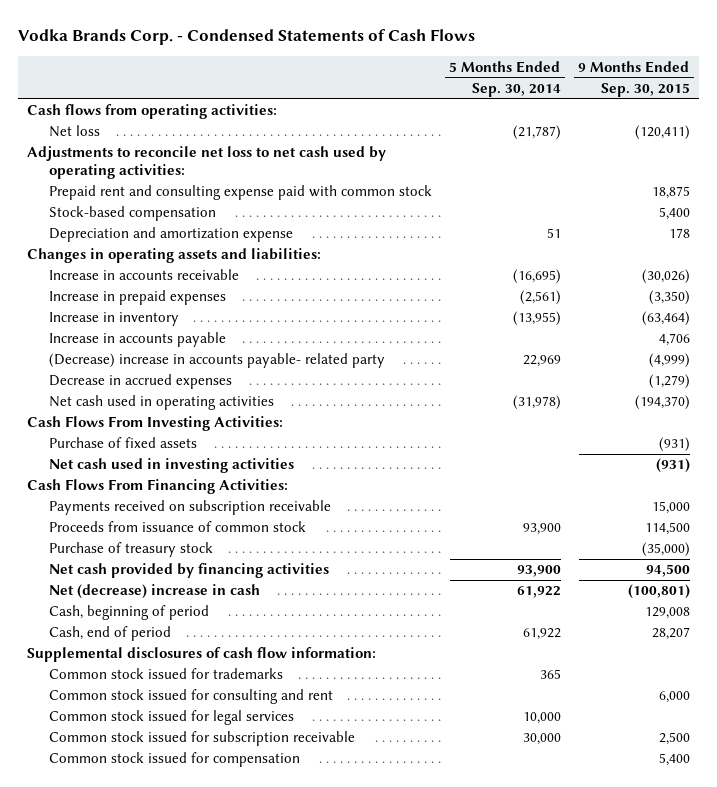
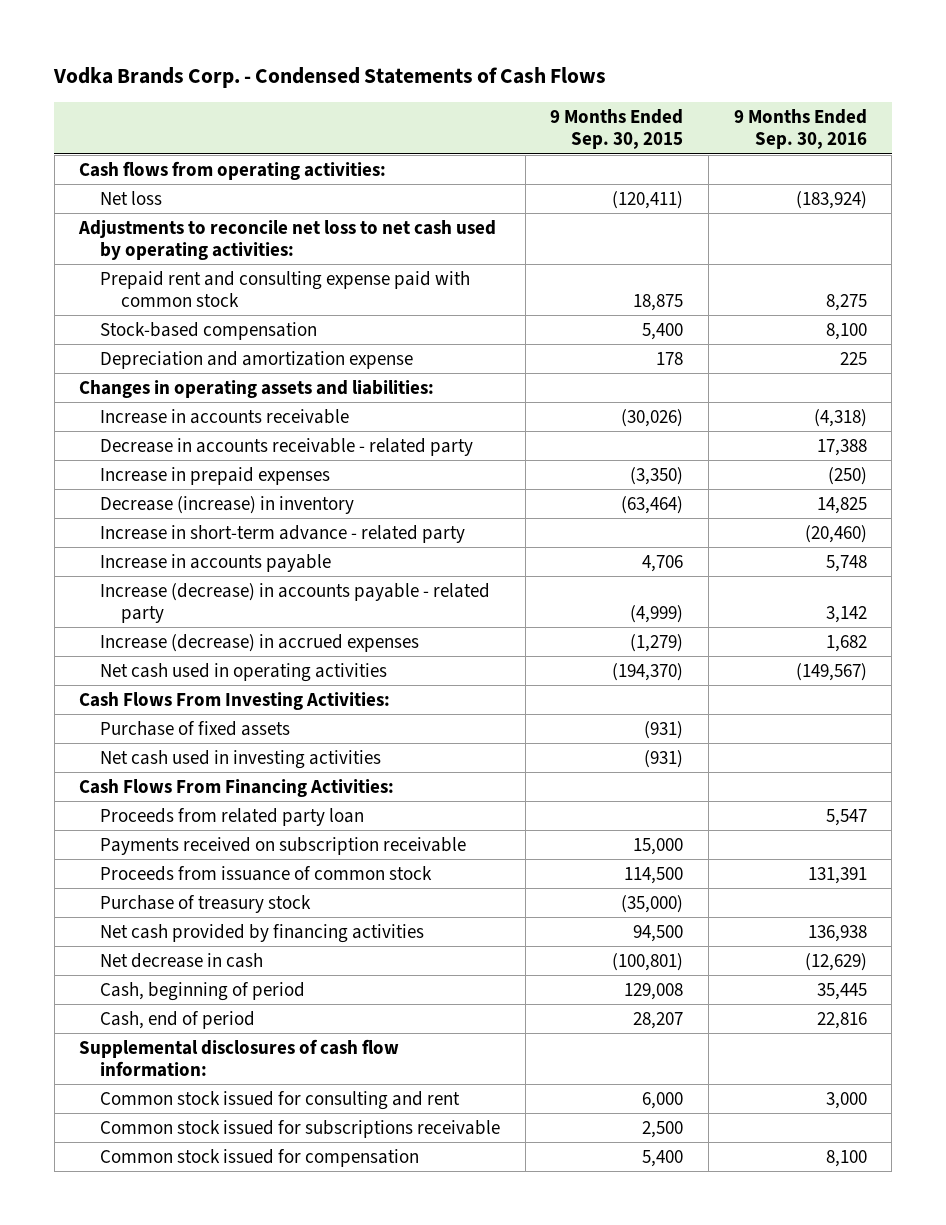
- | 5 Months Ended Sep. 30, 2014 | 9 Months Ended Sep. 30, 2015
+ | 9 Months Ended Sep. 30, 2015 | 9 Months Ended Sep. 30, 2016
+ Decrease in accounts receivable - related party | | 17,388
- Increase in inventory | (13,955) | (63,464)
+ Decrease (increase) in inventory | (63,464) | 14,825
+ Increase in short-term advance - related party | | (20,460)
- (Decrease) increase in accounts payable- related party | 22,969 | (4,999)
- Decrease in accrued expenses | | (1,279)
+ Increase (decrease) in accounts payable - related party | (4,999) | 3,142
+ Increase (decrease) in accrued expenses | (1,279) | 1,682
+ Proceeds from related party loan | | 5,547
- Net (decrease) increase in cash | 61,922 | (100,801)
+ Net decrease in cash | (100,801) | (12,629)
- Common stock issued for trademarks | 365 |
- Common stock issued for legal services | 10,000 |
- Common stock issued for subscription receivable | 30,000 | 2,500
+ Common stock issued for subscriptions receivable | 2,500 |

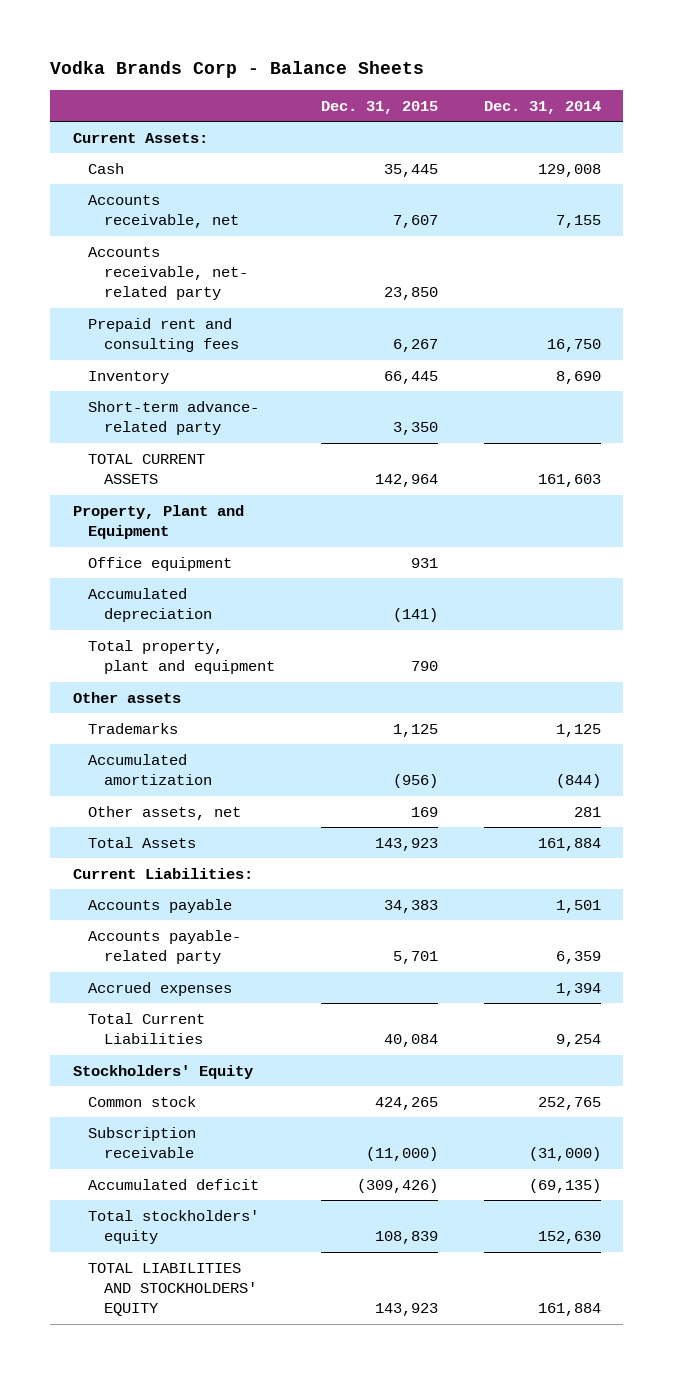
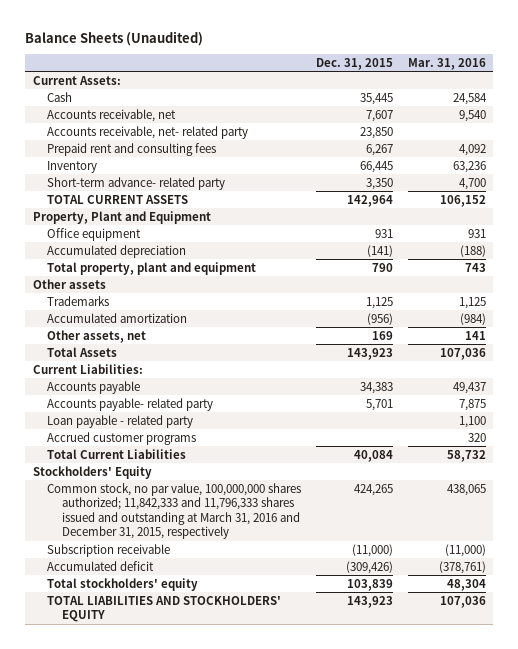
- Vodka Brands Corp - Balance Sheets
+ Balance Sheets (Unaudited)
- | Dec. 31, 2015 | Dec. 31, 2014
+ | Dec. 31, 2015 | Mar. 31, 2016
- Accrued expenses | | 1,394
+ Loan payable - related party | | 1,100
+ Accrued customer programs | | 320
- Common stock | 424,265 | 252,765
+ Common stock, no par value, 100,000,000 shares authorized; 11,842,333 and 11,796,333 shares issued and outstanding at March 31, 2016 and December 31, 2015, respectively | 424,265 | 438,065
- Total stockholders' equity | 108,839 | 152,630
+ Total stockholders' equity | 103,839 | 48,304

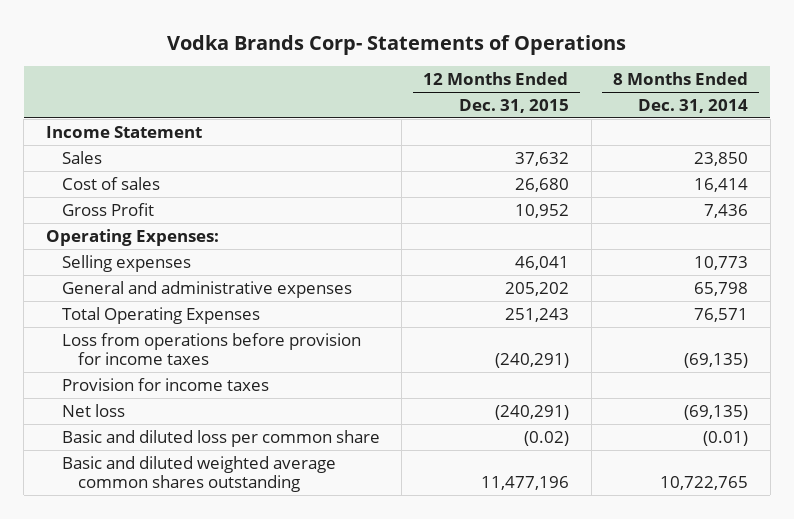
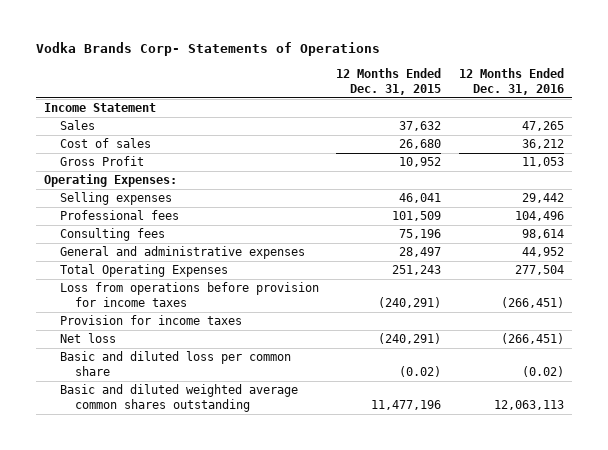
- | 12 Months Ended Dec. 31, 2015 | 8 Months Ended Dec. 31, 2014
+ | 12 Months Ended Dec. 31, 2015 | 12 Months Ended Dec. 31, 2016
- General and administrative expenses | 205,202 | 65,798
+ Professional fees | 101,509 | 104,496
+ Consulting fees | 75,196 | 98,614
+ General and administrative expenses | 28,497 | 44,952

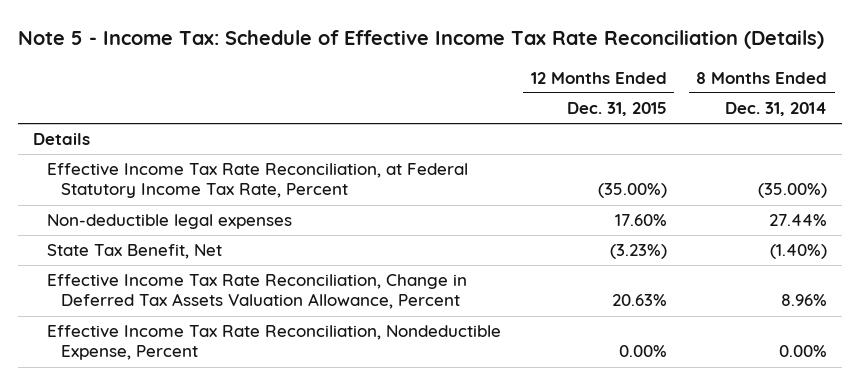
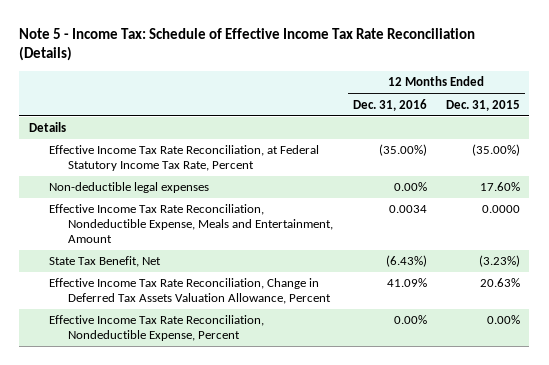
- | 12 Months Ended Dec. 31, 2015 | 8 Months Ended Dec. 31, 2014
+ | 12 Months Ended Dec. 31, 2016 | 12 Months Ended Dec. 31, 2015
+ Effective Income Tax Rate Reconciliation, Nondeductible Expense, Meals and Entertainment, Amount | 0.0034 | 0.0000

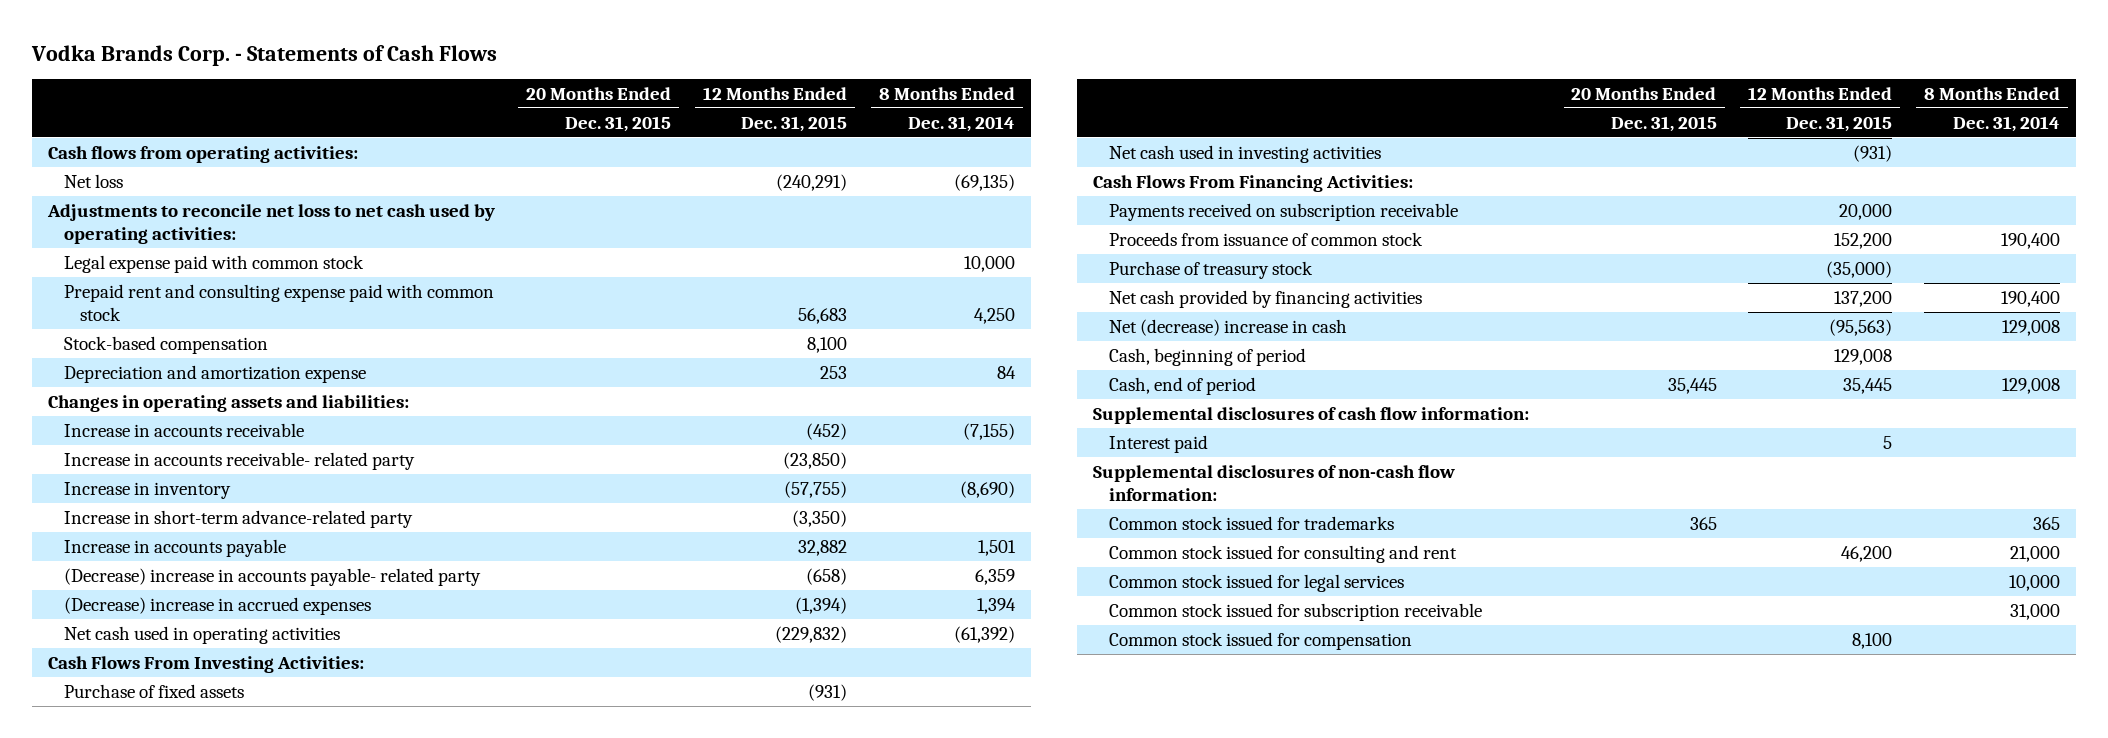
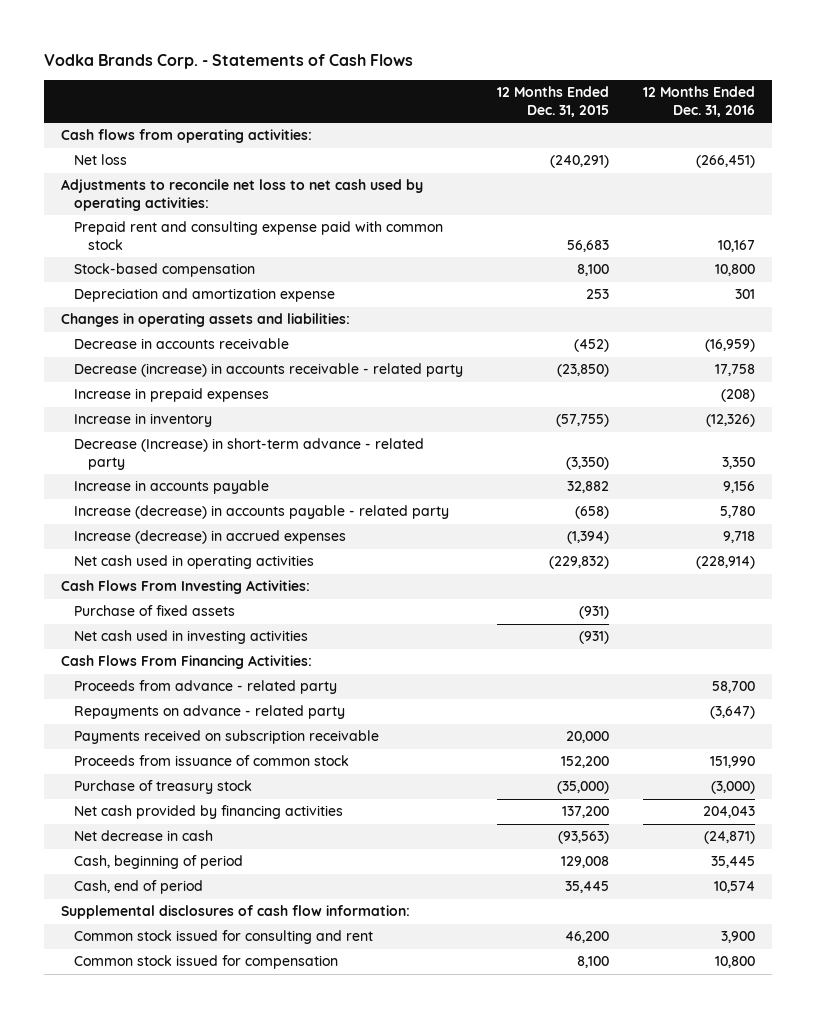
- | 20 Months Ended Dec. 31, 2015 | 12 Months Ended Dec. 31, 2015 | 8 Months Ended Dec. 31, 2014
+ | 12 Months Ended Dec. 31, 2015 | 12 Months Ended Dec. 31, 2016
- Legal expense paid with common stock | | | 10,000
- Increase in accounts receivable | | (452) | (7,155)
- Increase in accounts receivable- related party | | (23,850) |
+ Decrease in accounts receivable | (452) | (16,959)
+ Decrease (increase) in accounts receivable - related party | (23,850) | 17,758
+ Increase in prepaid expenses | | (208)
- Increase in short-term advance-related party | | (3,350) |
+ Decrease (Increase) in short-term advance - related party | (3,350) | 3,350
- (Decrease) increase in accounts payable- related party | | (658) | 6,359
- (Decrease) increase in accrued expenses | | (1,394) | 1,394
+ Increase (decrease) in accounts payable - related party | (658) | 5,780
+ Increase (decrease) in accrued expenses | (1,394) | 9,718
+ Proceeds from advance - related party | | 58,700
+ Repayments on advance - related party | | (3,647)
- Net (decrease) increase in cash | | (95,563) | 129,008
+ Net decrease in cash | (93,563) | (24,871)
- Interest paid | | 5 |
- Supplemental disclosures of non-cash flow information:
- Common stock issued for trademarks | 365 | | 365
- Common stock issued for legal services | | | 10,000
- Common stock issued for subscription receivable | | | 31,000

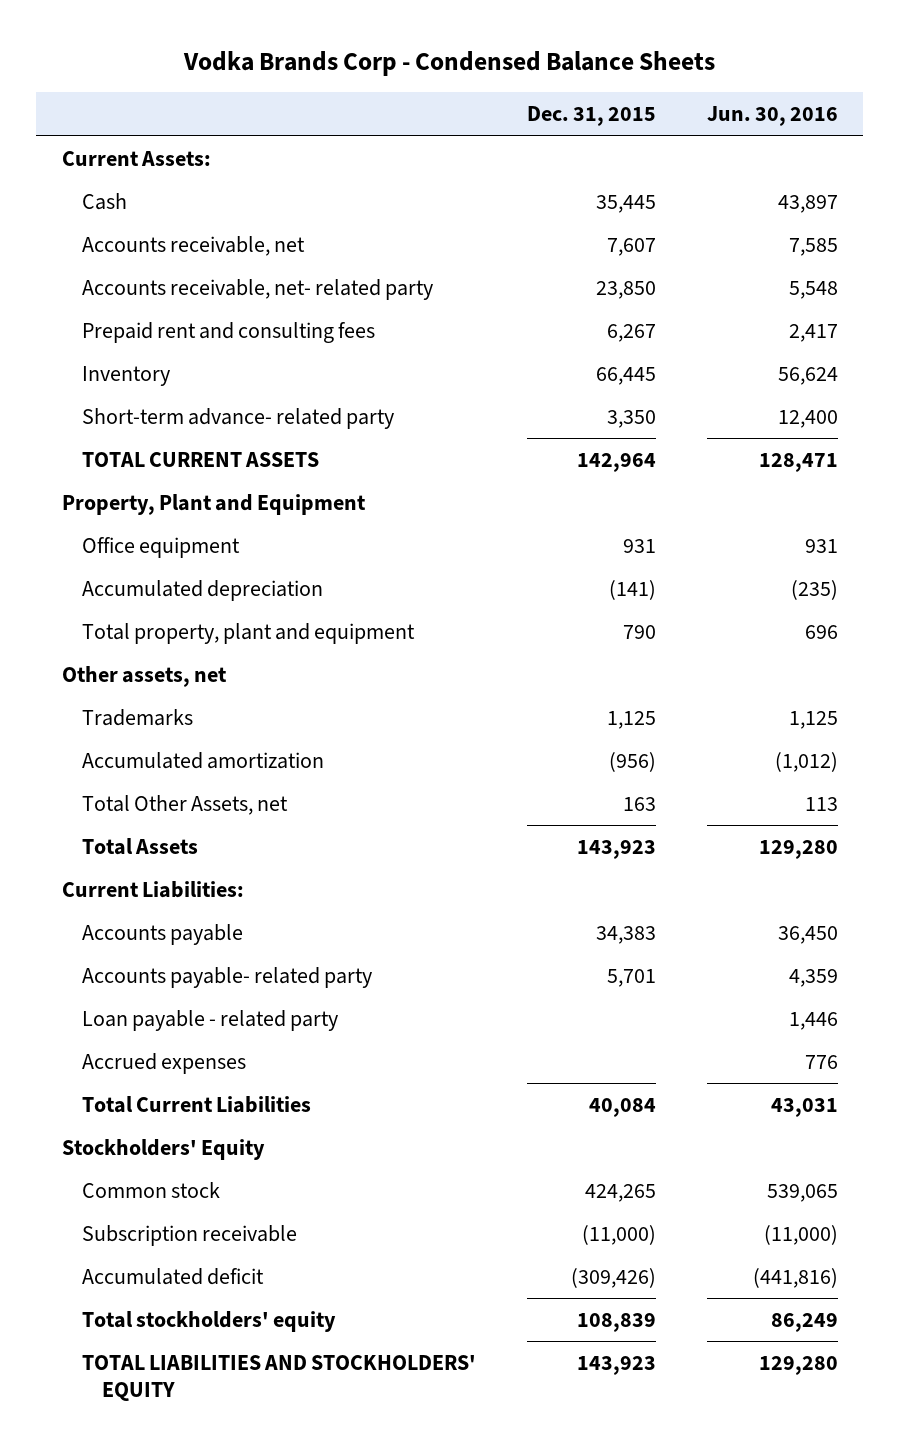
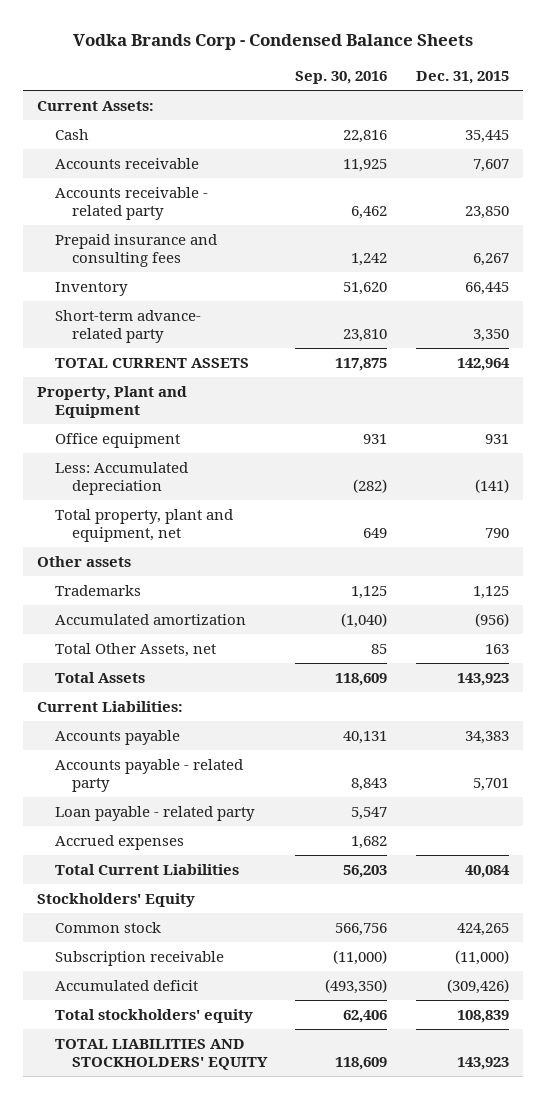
- | Dec. 31, 2015 | Jun. 30, 2016
+ | Sep. 30, 2016 | Dec. 31, 2015
- Accounts receivable, net | 7,607 | 7,585
- Accounts receivable, net- related party | 23,850 | 5,548
- Prepaid rent and consulting fees | 6,267 | 2,417
+ Accounts receivable | 11,925 | 7,607
+ Accounts receivable - related party | 6,462 | 23,850
+ Prepaid insurance and consulting fees | 1,242 | 6,267
- Accumulated depreciation | (141) | (235)
- Total property, plant and equipment | 790 | 696
- Other assets, net
+ Less: Accumulated depreciation | (282) | (141)
+ Total property, plant and equipment, net | 649 | 790
+ Other assets
- Accounts payable- related party | 5,701 | 4,359
+ Accounts payable - related party | 8,843 | 5,701

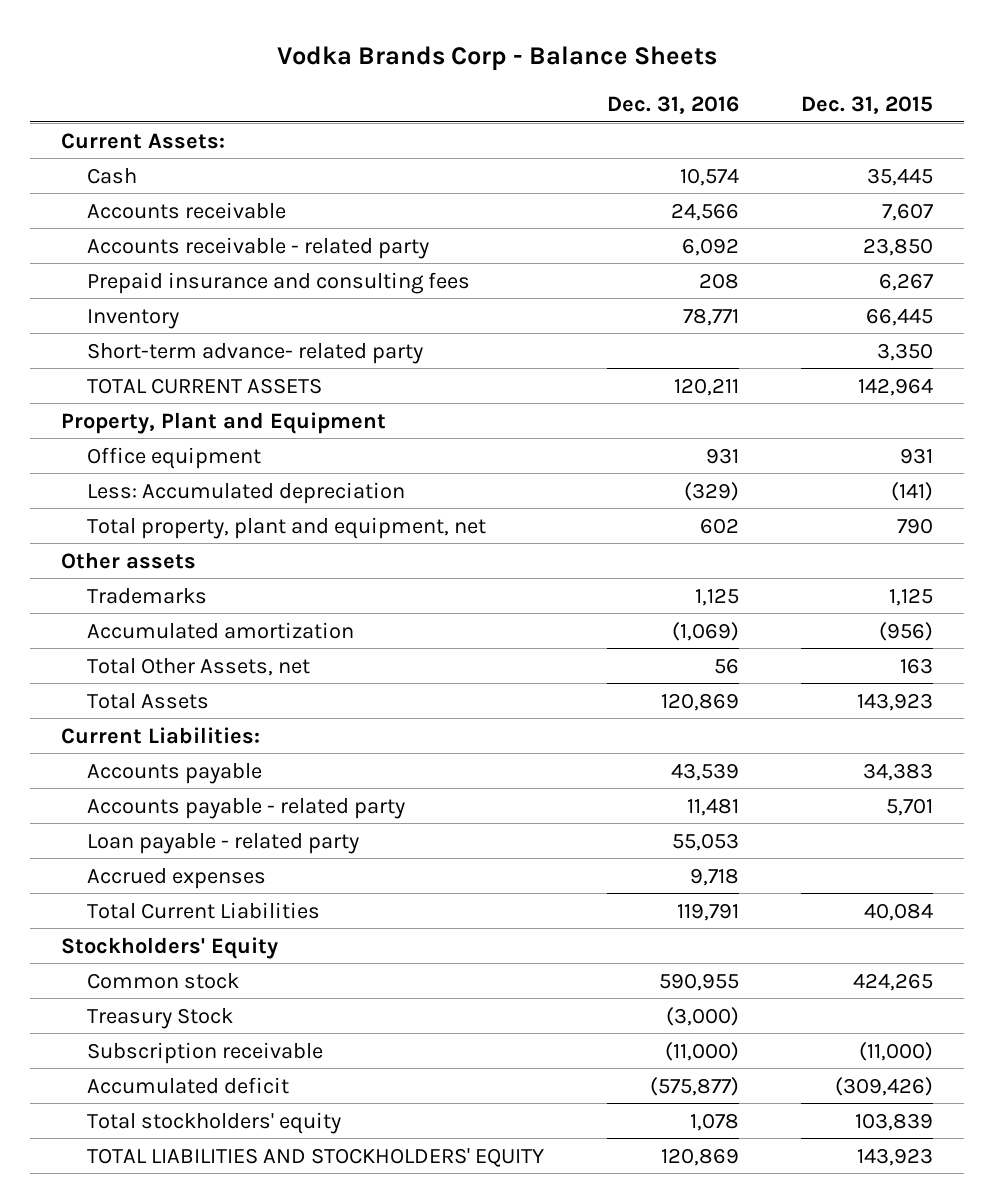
- Vodka Brands Corp - Condensed Balance Sheets
+ Vodka Brands Corp - Balance Sheets
- | Sep. 30, 2016 | Dec. 31, 2015
+ | Dec. 31, 2016 | Dec. 31, 2015
+ Treasury Stock | (3,000) |
- Total stockholders' equity | 62,406 | 108,839
+ Total stockholders' equity | 1,078 | 103,839

